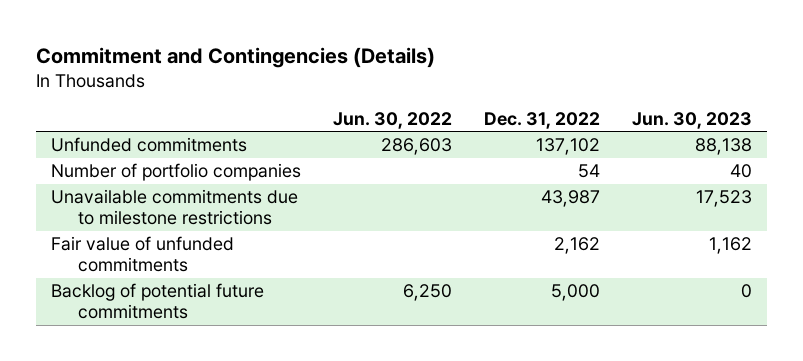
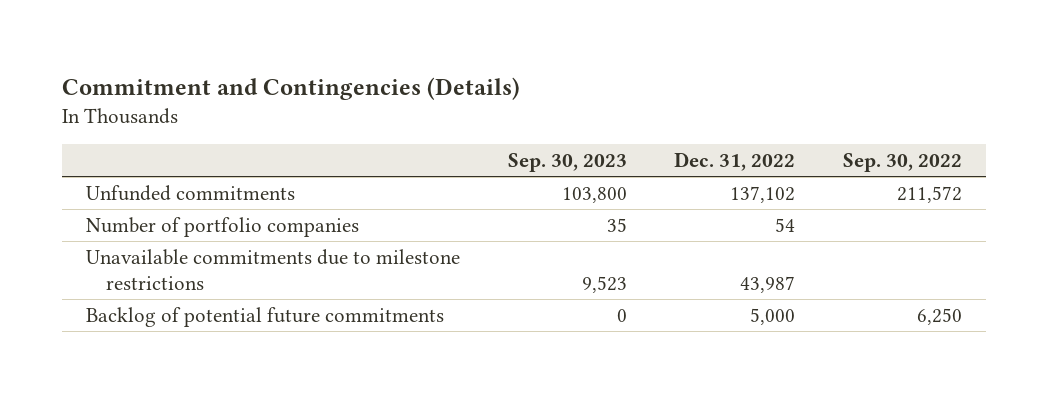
- | Jun. 30, 2022 | Dec. 31, 2022 | Jun. 30, 2023
+ | Sep. 30, 2023 | Dec. 31, 2022 | Sep. 30, 2022
- Fair value of unfunded commitments | | 2,162 | 1,162

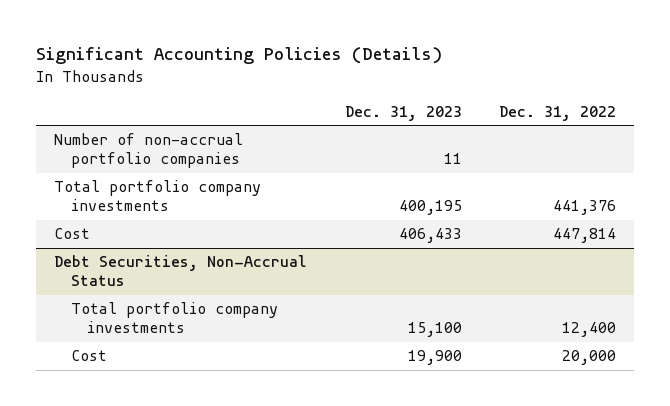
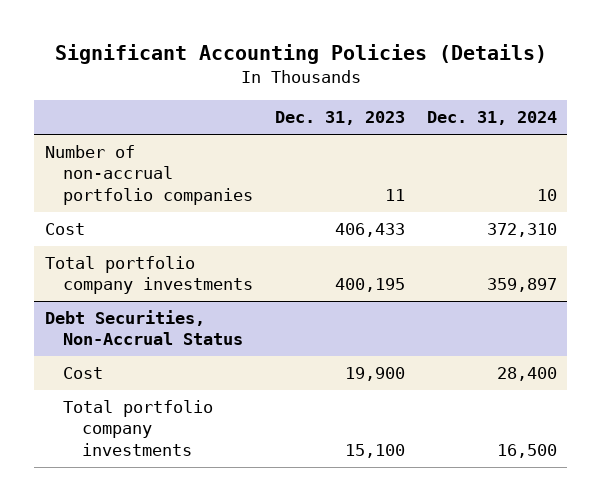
- | Dec. 31, 2023 | Dec. 31, 2022
+ | Dec. 31, 2023 | Dec. 31, 2024
moved down: Total portfolio company investments | 400,195 | 359,897
@ Debt Securities, Non-Accrual Status
moved down: Total portfolio company investments | 15,100 | 16,500

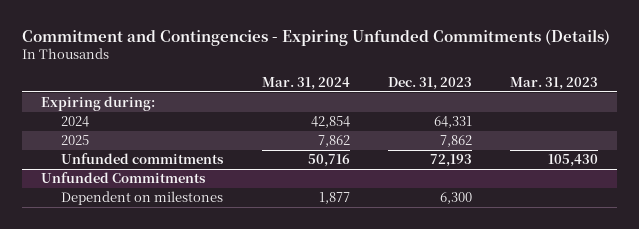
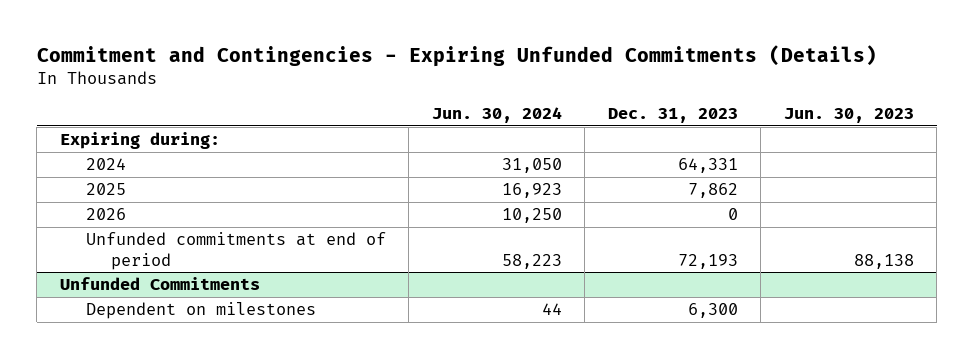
- | Mar. 31, 2024 | Dec. 31, 2023 | Mar. 31, 2023
+ | Jun. 30, 2024 | Dec. 31, 2023 | Jun. 30, 2023
- Unfunded commitments | 50,716 | 72,193 | 105,430
+ 2026 | 10,250 | 0 |
+ Unfunded commitments at end of period | 58,223 | 72,193 | 88,138

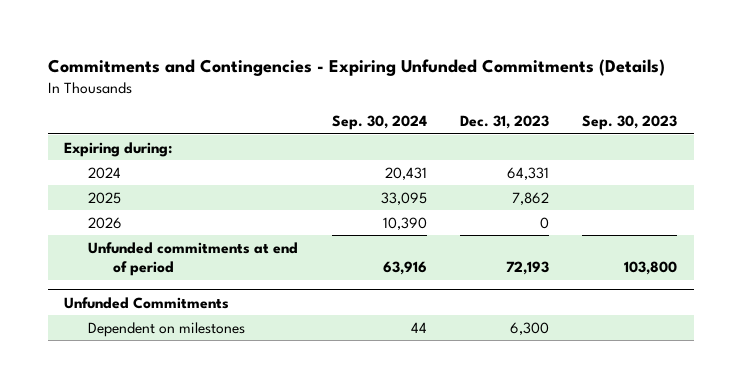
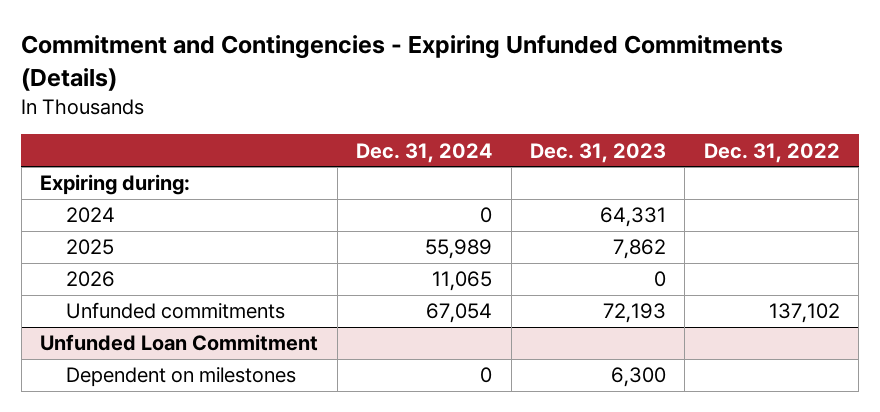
- Commitments and Contingencies - Expiring Unfunded Commitments (Details)
+ Commitment and Contingencies - Expiring Unfunded Commitments (Details)
- | Sep. 30, 2024 | Dec. 31, 2023 | Sep. 30, 2023
+ | Dec. 31, 2024 | Dec. 31, 2023 | Dec. 31, 2022
- Unfunded commitments at end of period | 63,916 | 72,193 | 103,800
- Unfunded Commitments
+ Unfunded commitments | 67,054 | 72,193 | 137,102
+ Unfunded Loan Commitment

